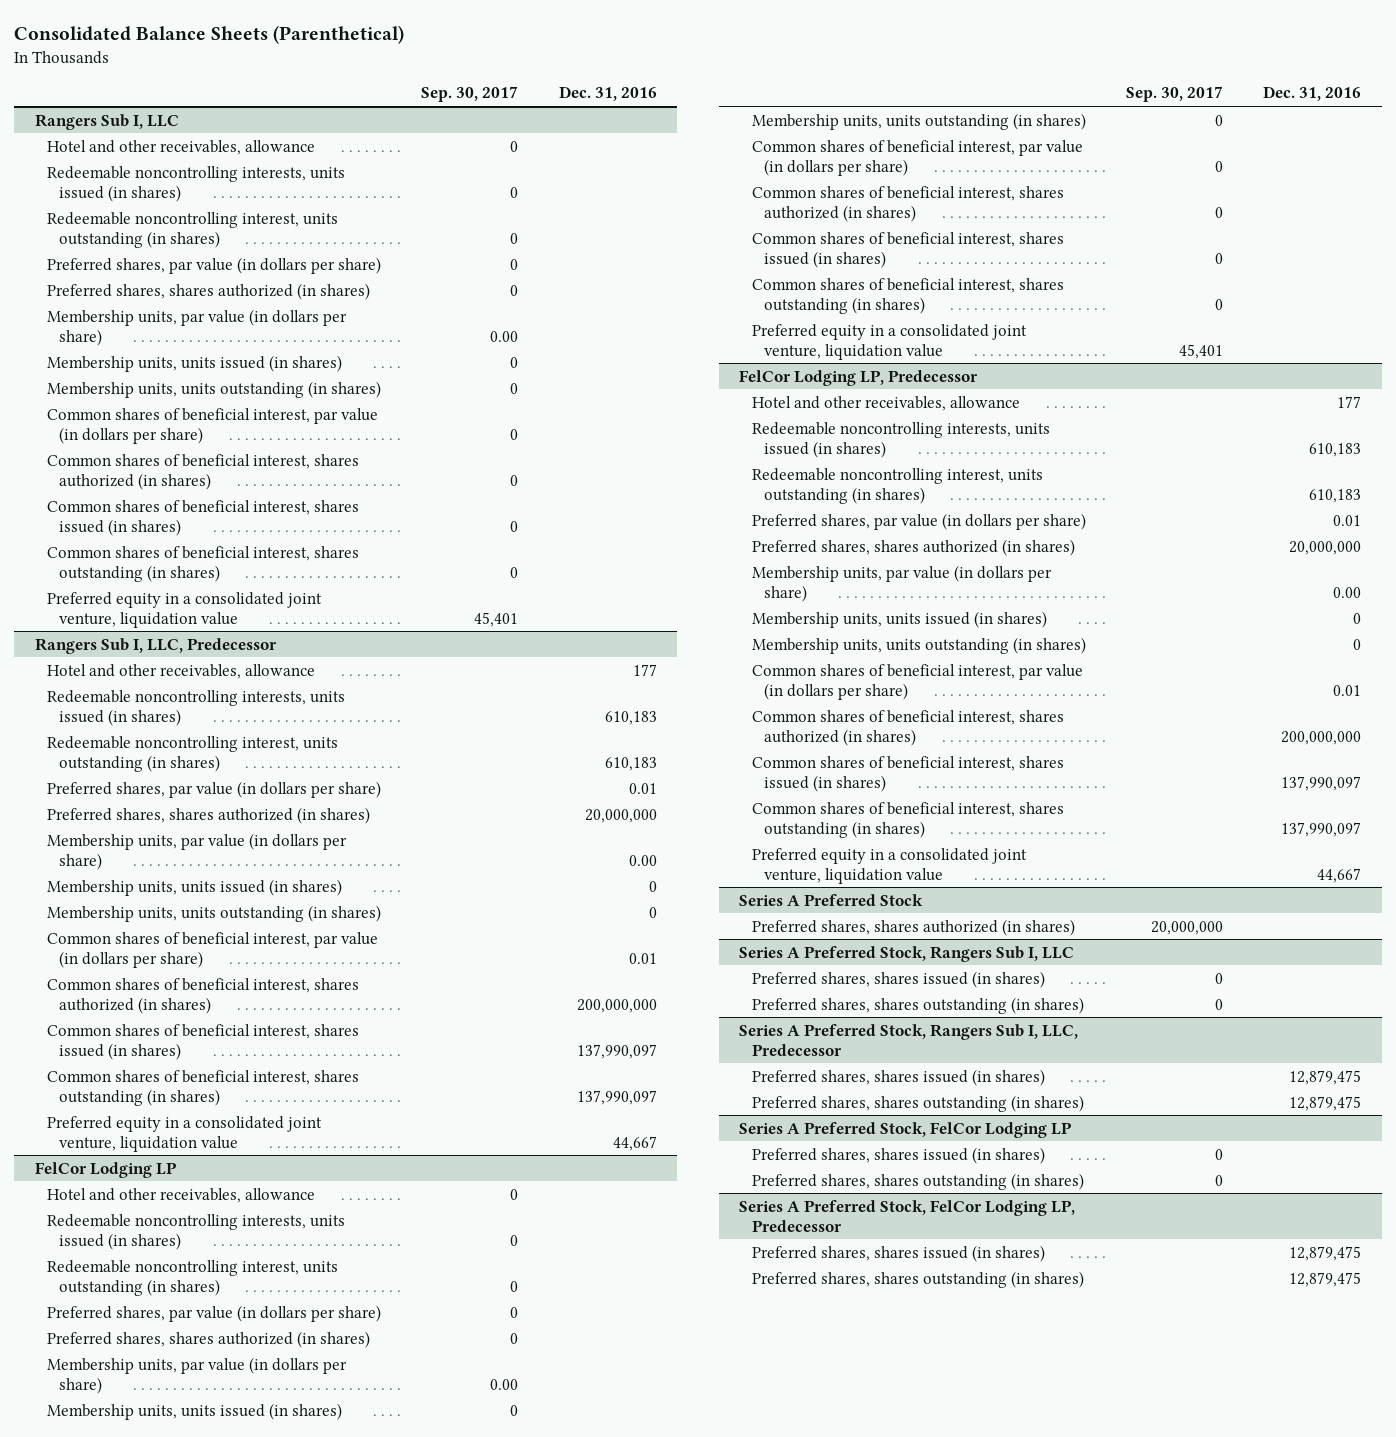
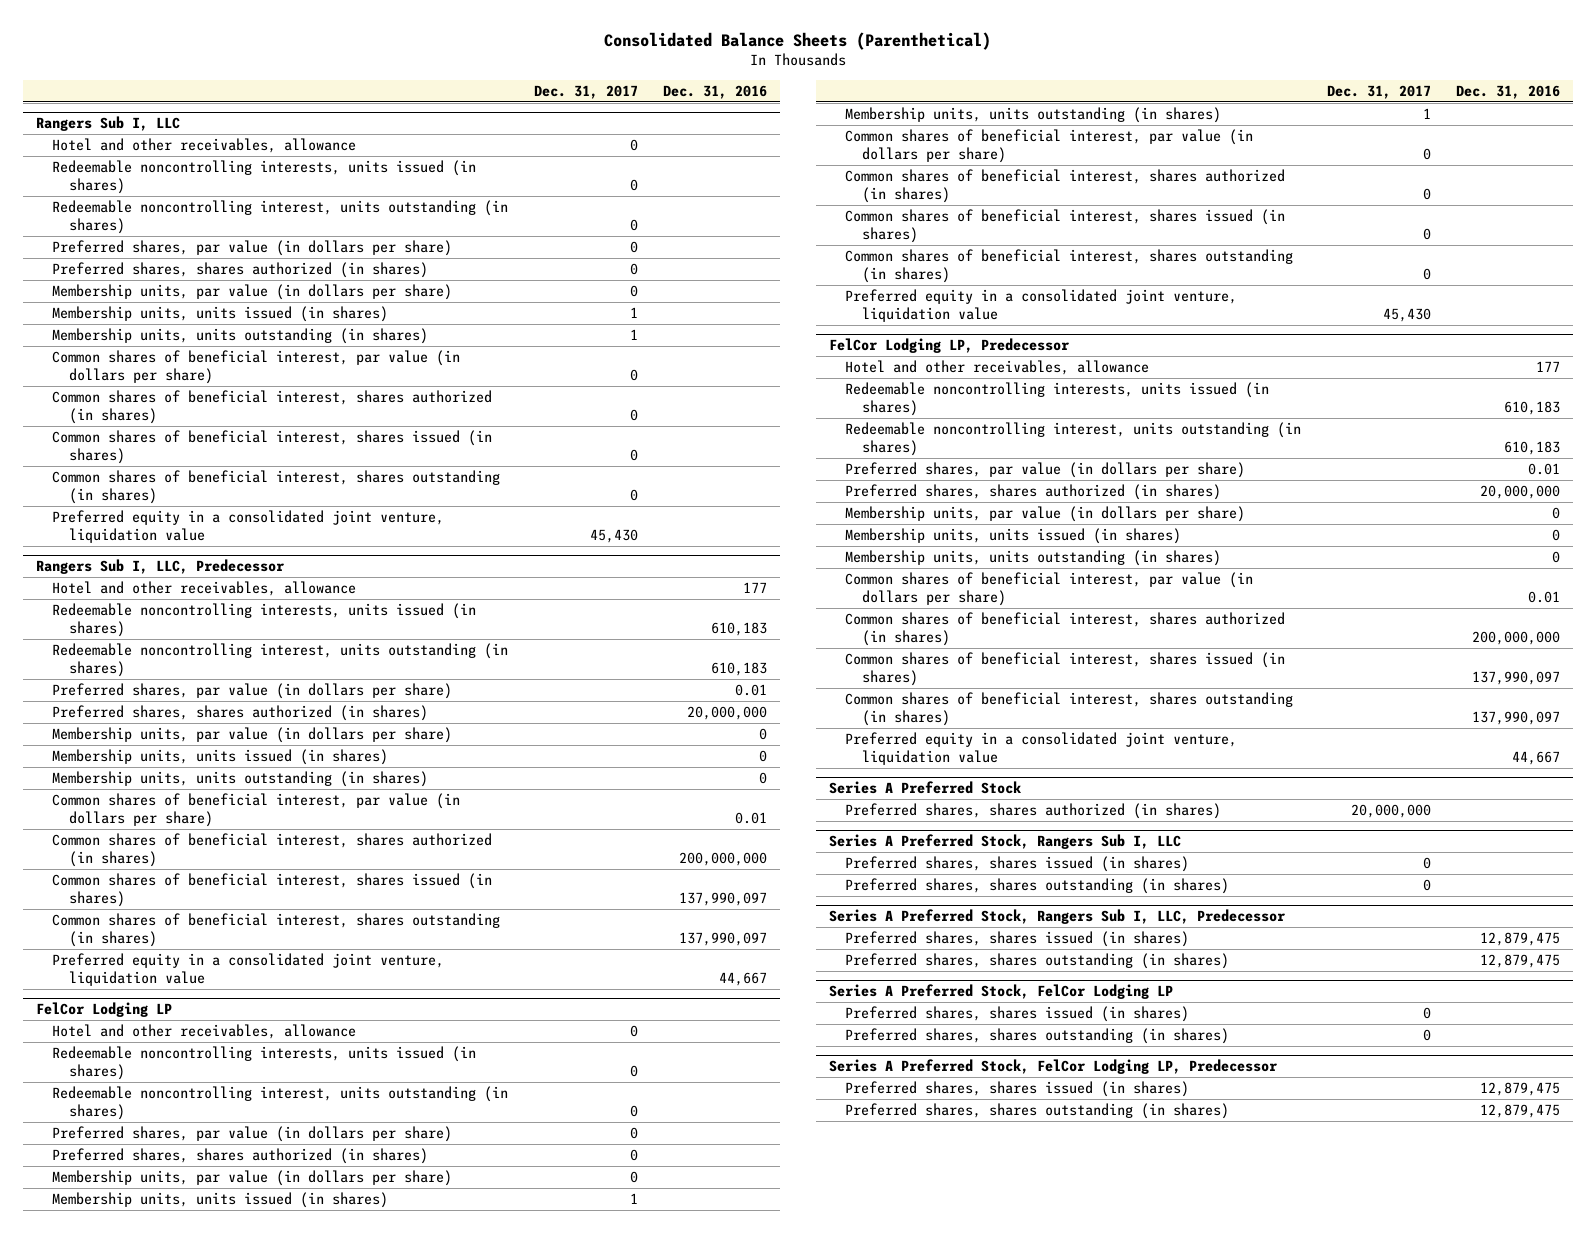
- | Sep. 30, 2017 | Dec. 31, 2016
+ | Dec. 31, 2017 | Dec. 31, 2016
@ Rangers Sub I, LLC, Predecessor
- Membership units, par value (in dollars per share) | | 0.00
+ Membership units, par value (in dollars per share) | | 0
@ FelCor Lodging LP, Predecessor
- Membership units, par value (in dollars per share) | | 0.00
+ Membership units, par value (in dollars per share) | | 0

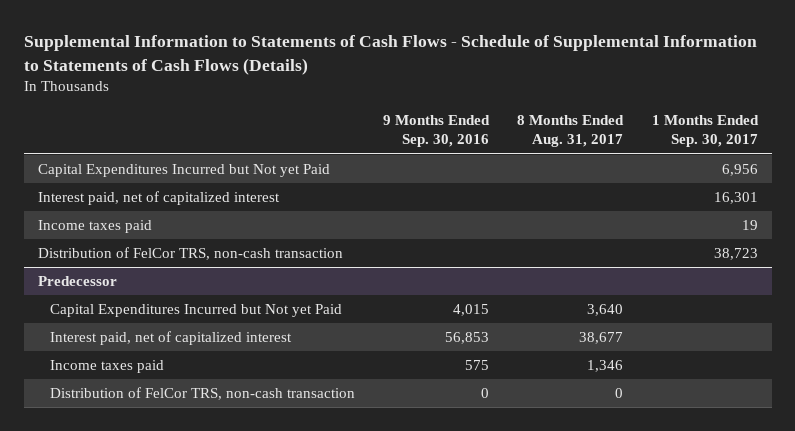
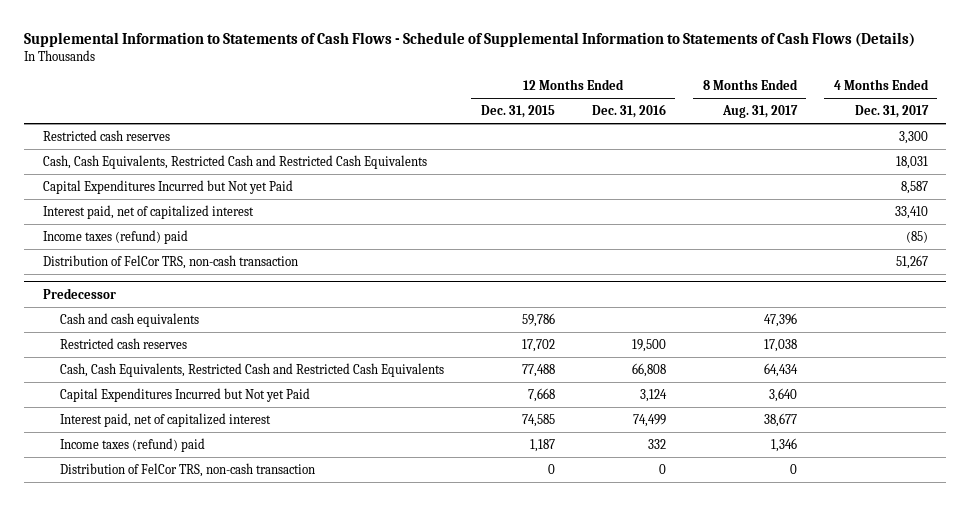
- | 9 Months Ended Sep. 30, 2016 | 8 Months Ended Aug. 31, 2017 | 1 Months Ended Sep. 30, 2017
+ | 12 Months Ended Dec. 31, 2015 | 12 Months Ended Dec. 31, 2016 | 8 Months Ended Aug. 31, 2017 | 4 Months Ended Dec. 31, 2017
+ Restricted cash reserves | | | | 3,300
+ Cash, Cash Equivalents, Restricted Cash and Restricted Cash Equivalents | | | | 18,031
- Income taxes paid | | | 19
+ Income taxes (refund) paid | | | | (85)
@ Predecessor
+ Cash and cash equivalents | 59,786 | | 47,396 |
+ Restricted cash reserves | 17,702 | 19,500 | 17,038 |
+ Cash, Cash Equivalents, Restricted Cash and Restricted Cash Equivalents | 77,488 | 66,808 | 64,434 |
- Income taxes paid | 575 | 1,346 |
+ Income taxes (refund) paid | 1,187 | 332 | 1,346 |

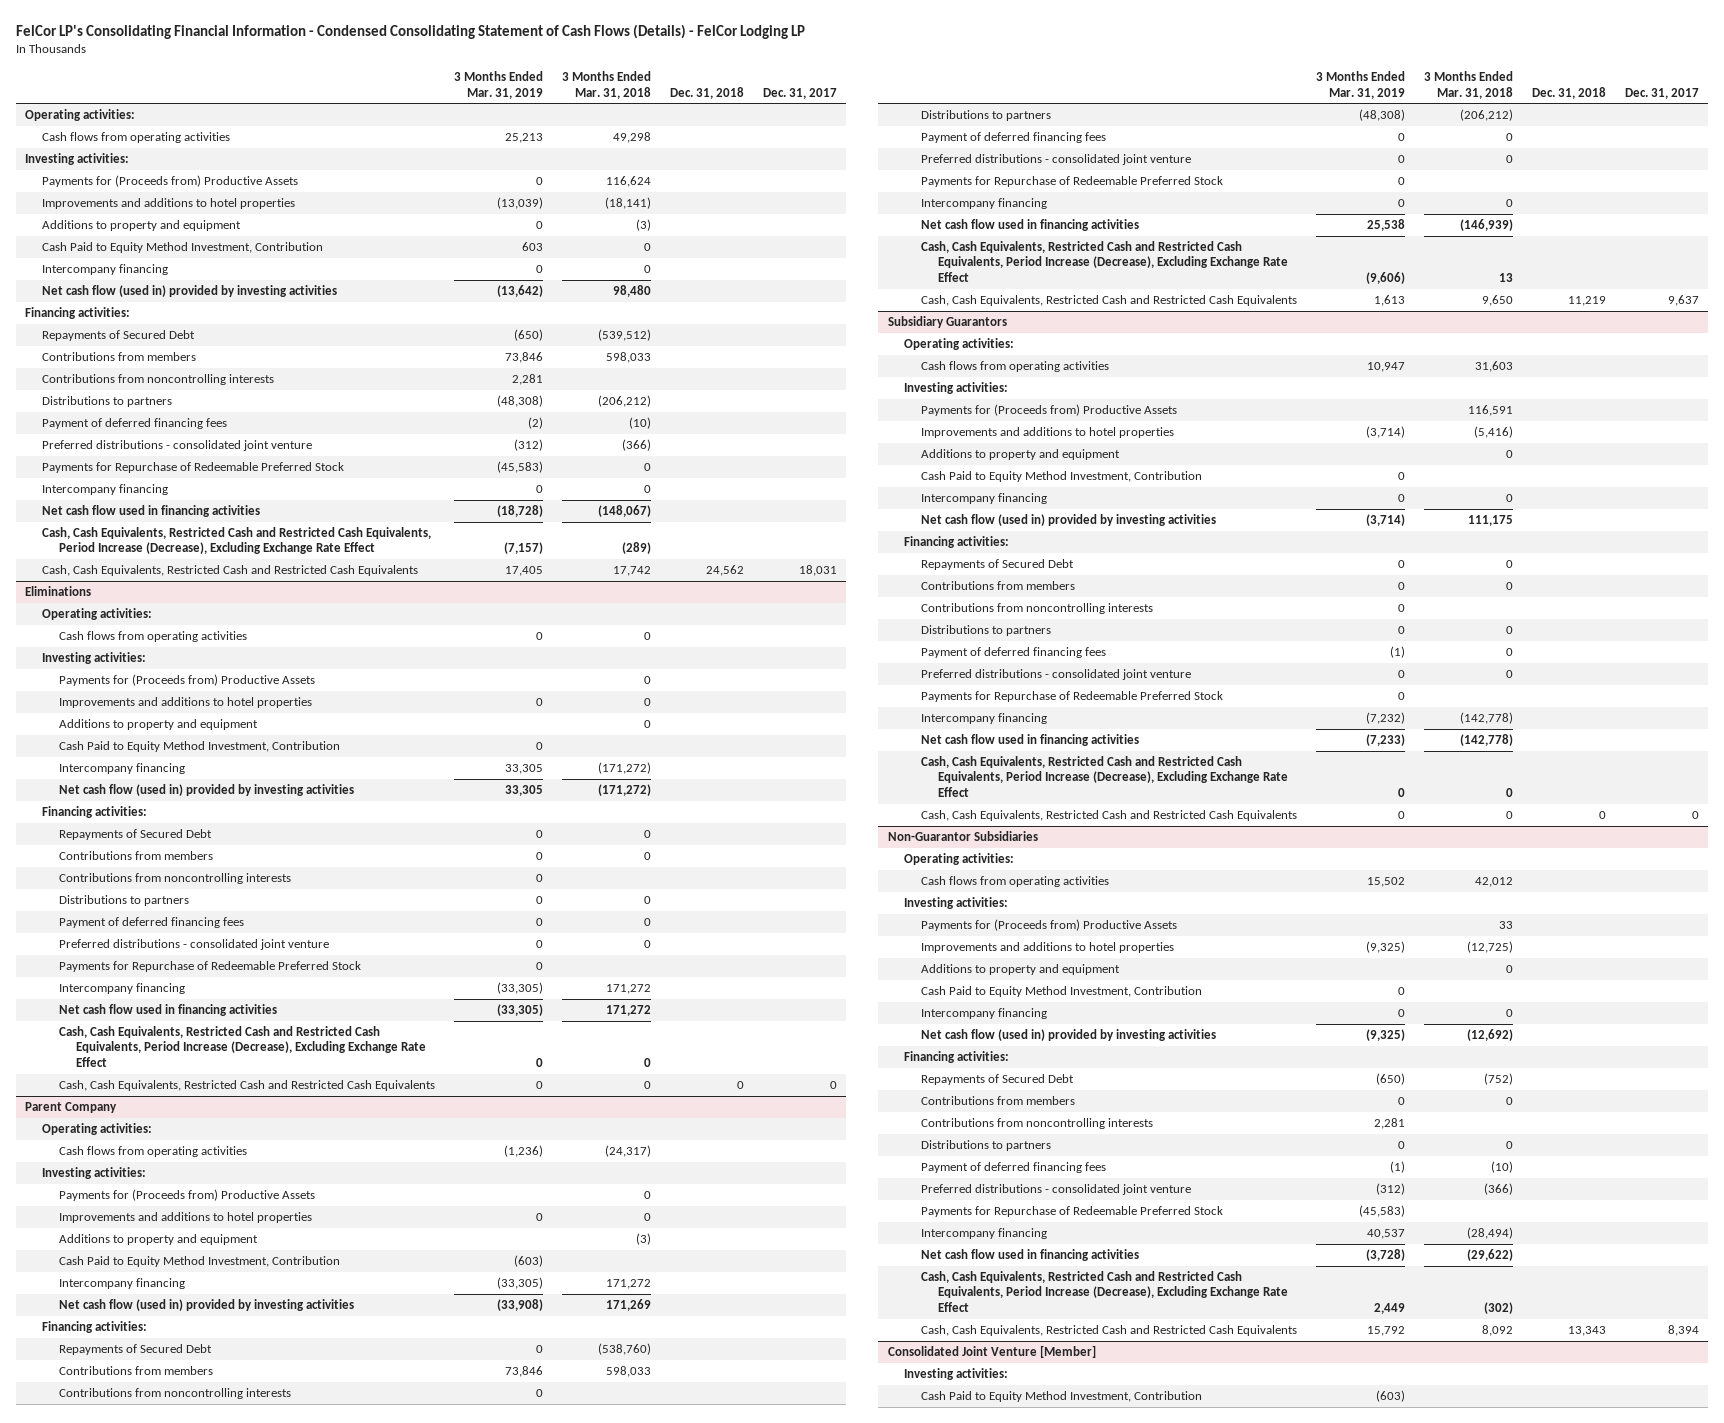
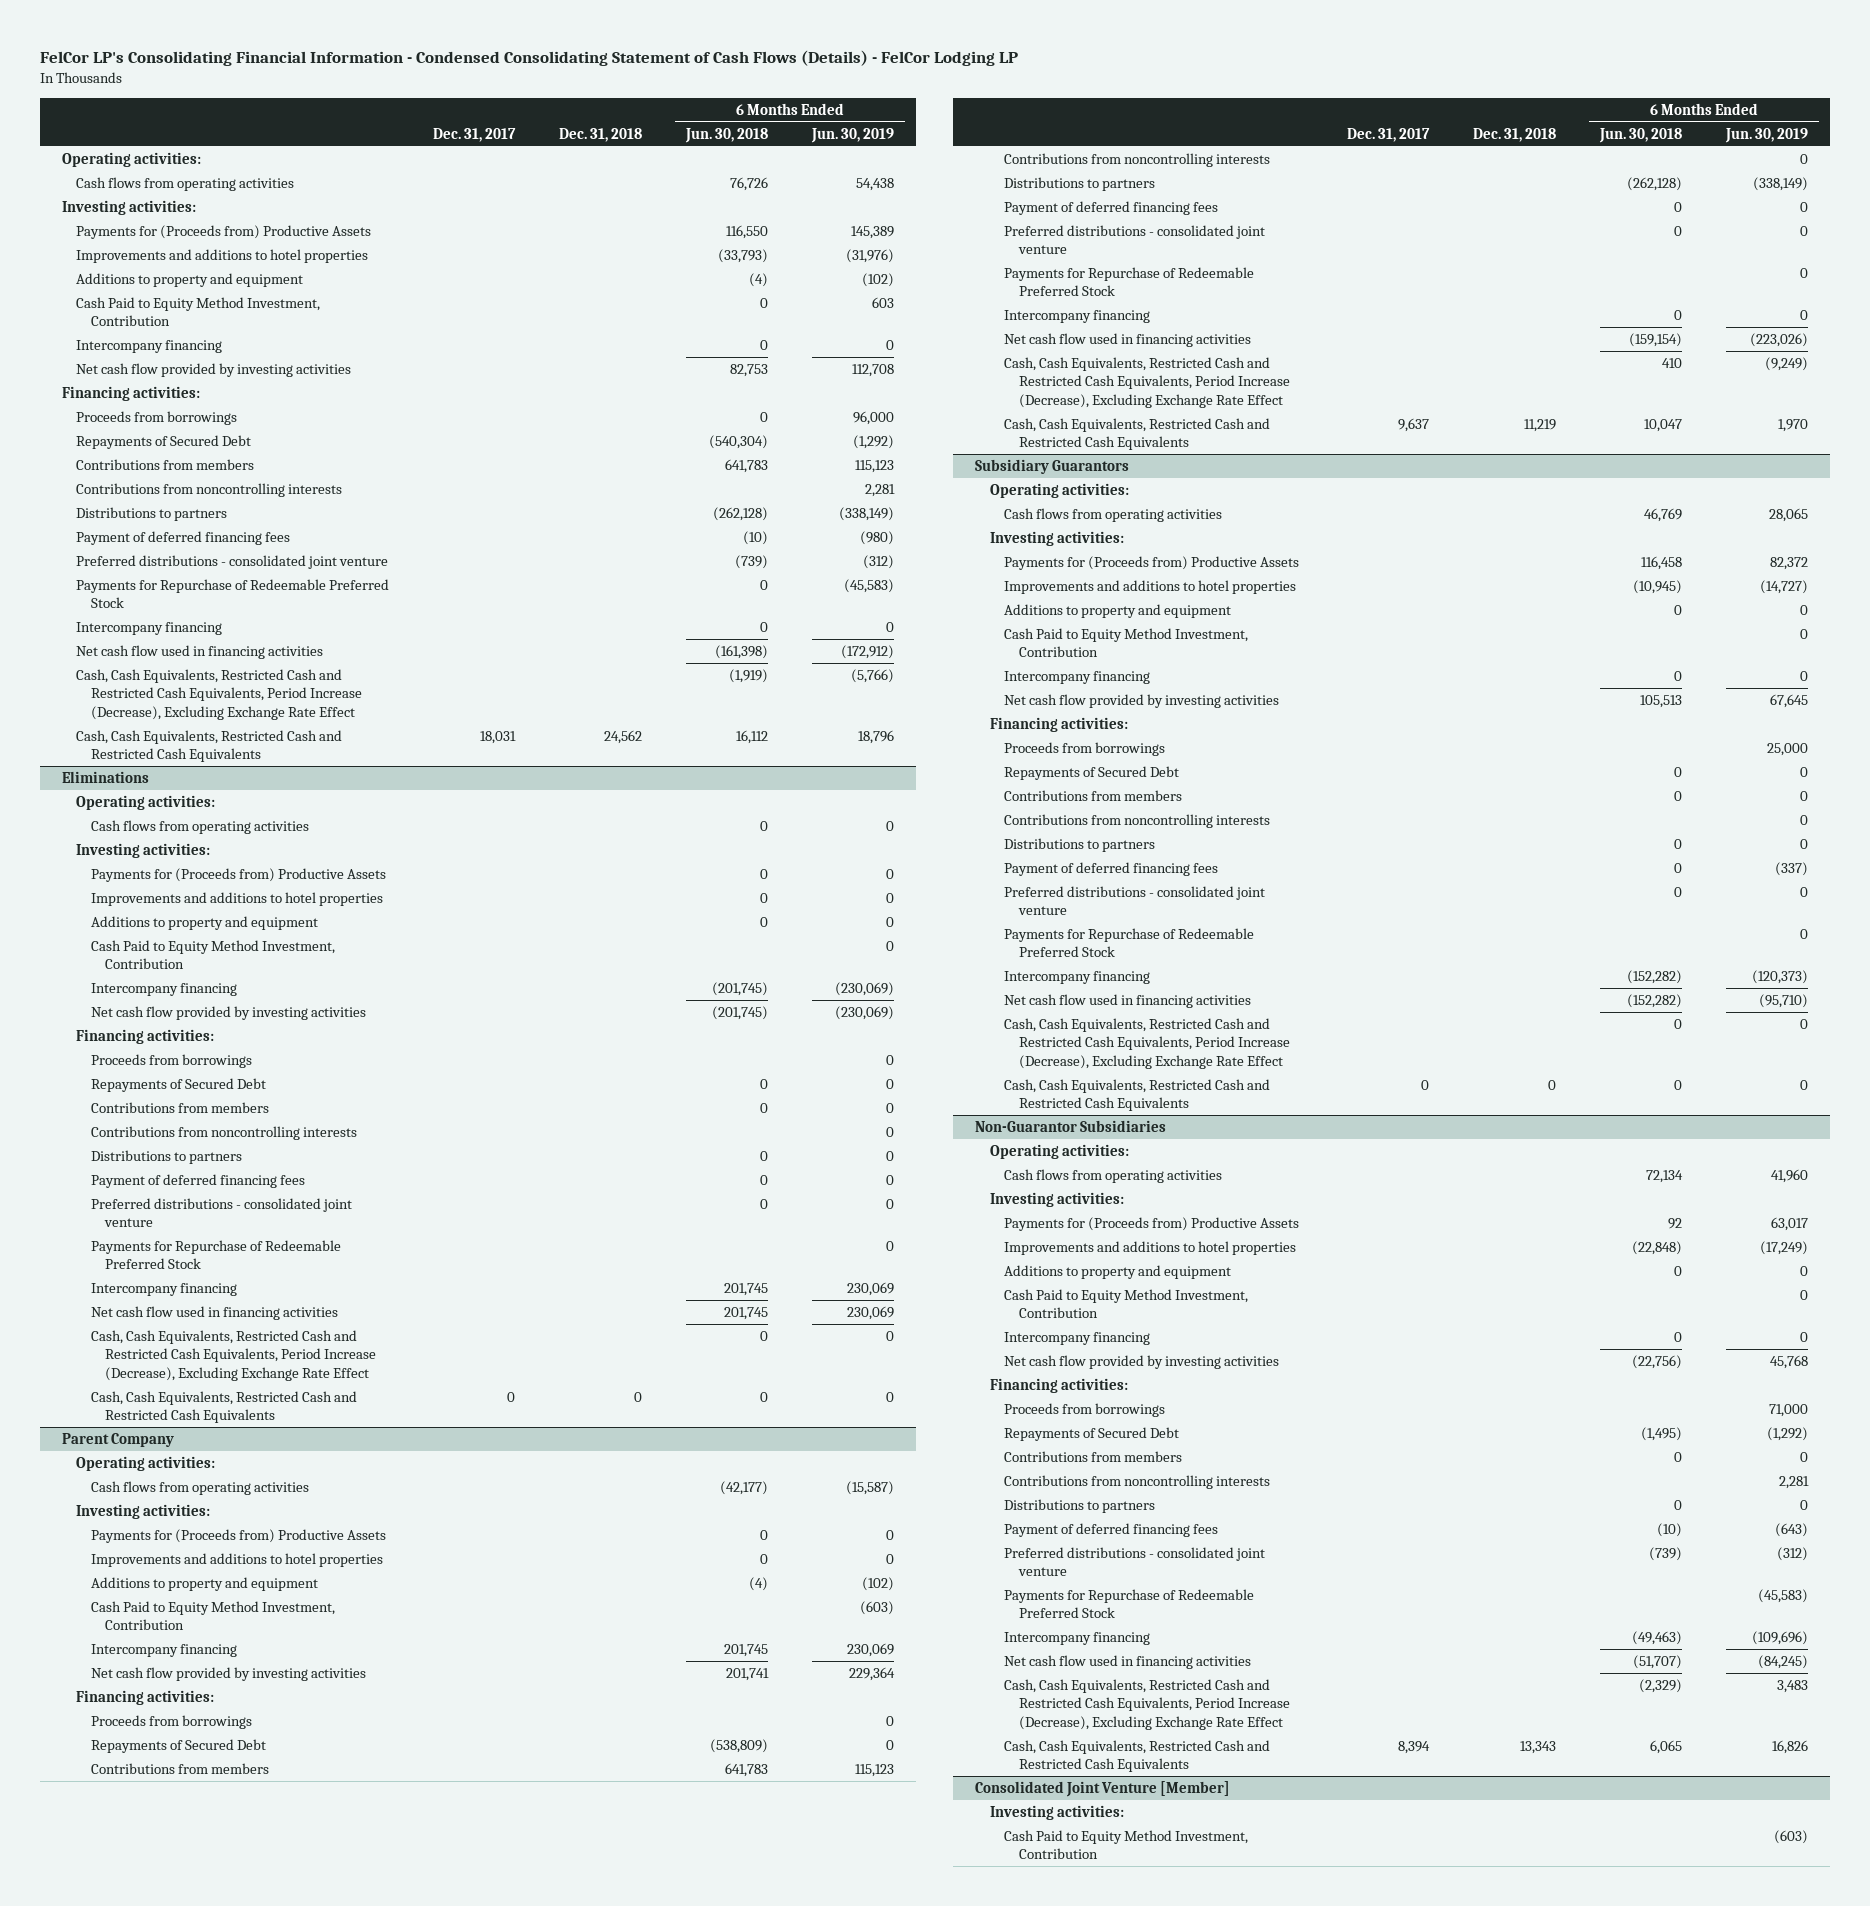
- | 3 Months Ended Mar. 31, 2019 | 3 Months Ended Mar. 31, 2018 | Dec. 31, 2018 | Dec. 31, 2017
+ | Dec. 31, 2017 | Dec. 31, 2018 | 6 Months Ended Jun. 30, 2018 | 6 Months Ended Jun. 30, 2019
- Net cash flow (used in) provided by investing activities | (13,642) | 98,480 | |
+ Net cash flow provided by investing activities | | | 82,753 | 112,708
+ Proceeds from borrowings | | | 0 | 96,000
@ Eliminations
- Net cash flow (used in) provided by investing activities | 33,305 | (171,272) | |
+ Net cash flow provided by investing activities | | | (201,745) | (230,069)
+ Proceeds from borrowings | | | | 0
@ Parent Company
- Net cash flow (used in) provided by investing activities | (33,908) | 171,269 | |
+ Net cash flow provided by investing activities | | | 201,741 | 229,364
+ Proceeds from borrowings | | | | 0
@ Subsidiary Guarantors
- Net cash flow (used in) provided by investing activities | (3,714) | 111,175 | |
+ Net cash flow provided by investing activities | | | 105,513 | 67,645
+ Proceeds from borrowings | | | | 25,000
@ Non-Guarantor Subsidiaries
- Net cash flow (used in) provided by investing activities | (9,325) | (12,692) | |
+ Net cash flow provided by investing activities | | | (22,756) | 45,768
+ Proceeds from borrowings | | | | 71,000

